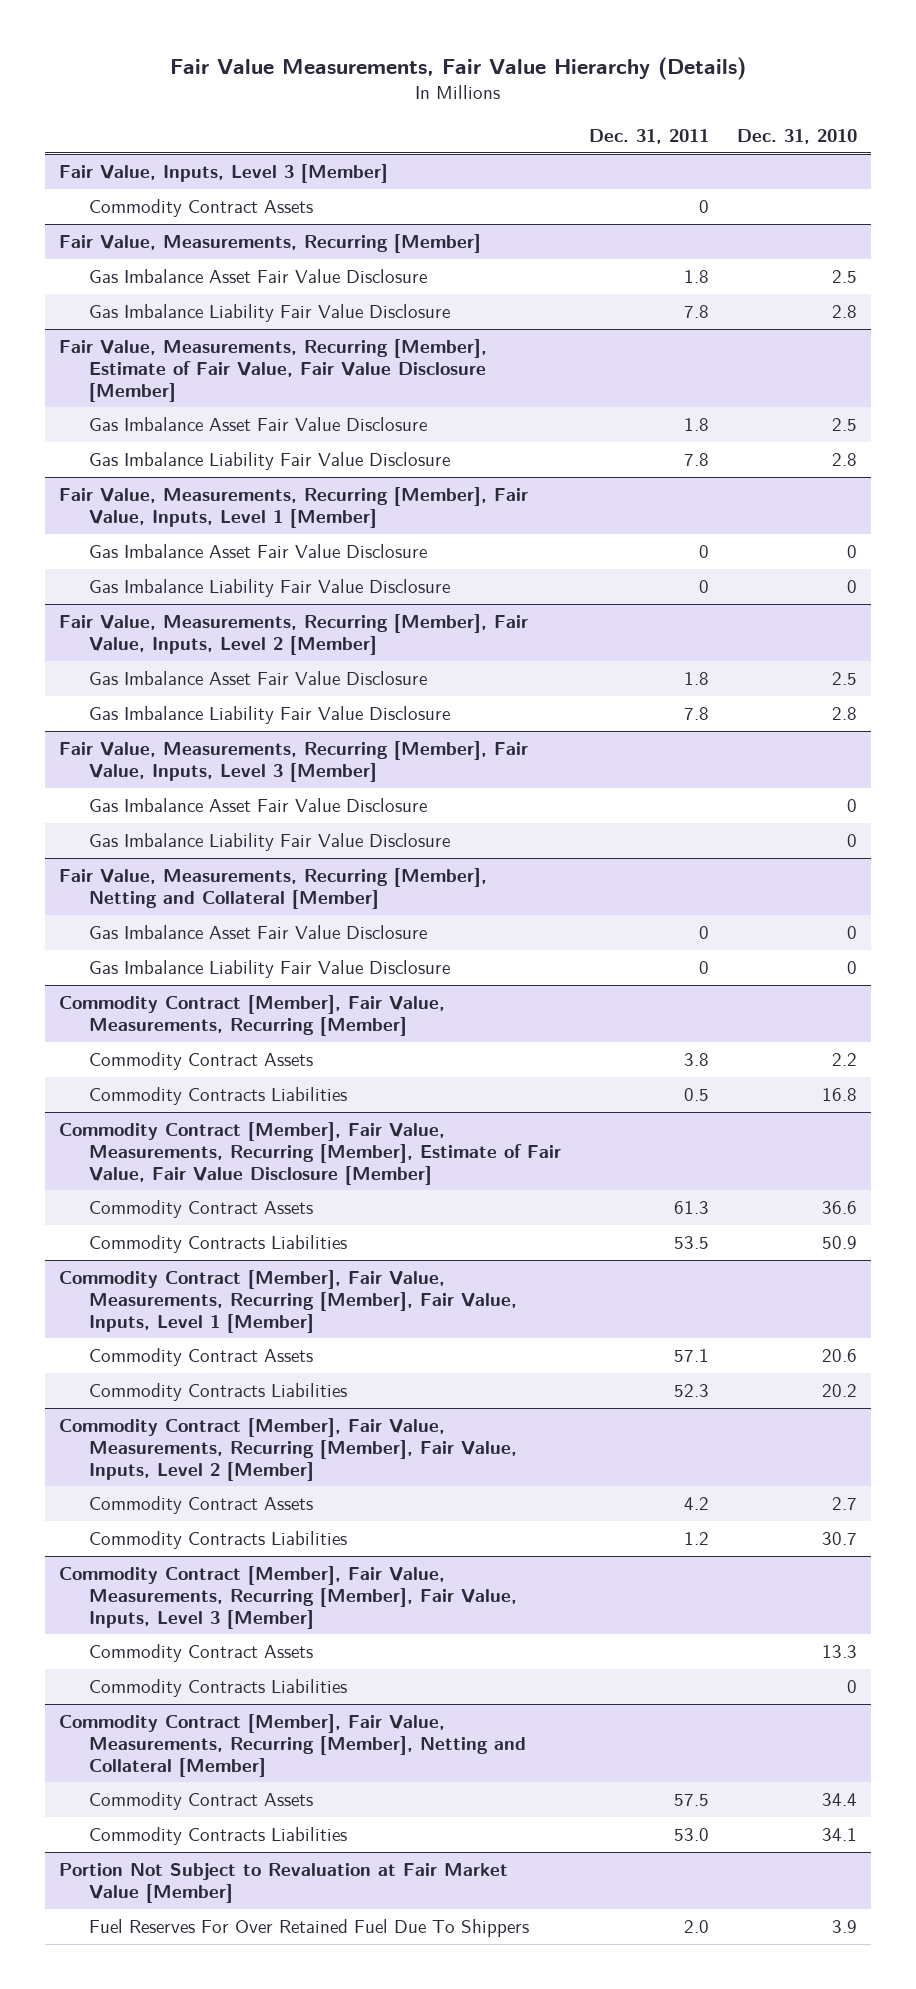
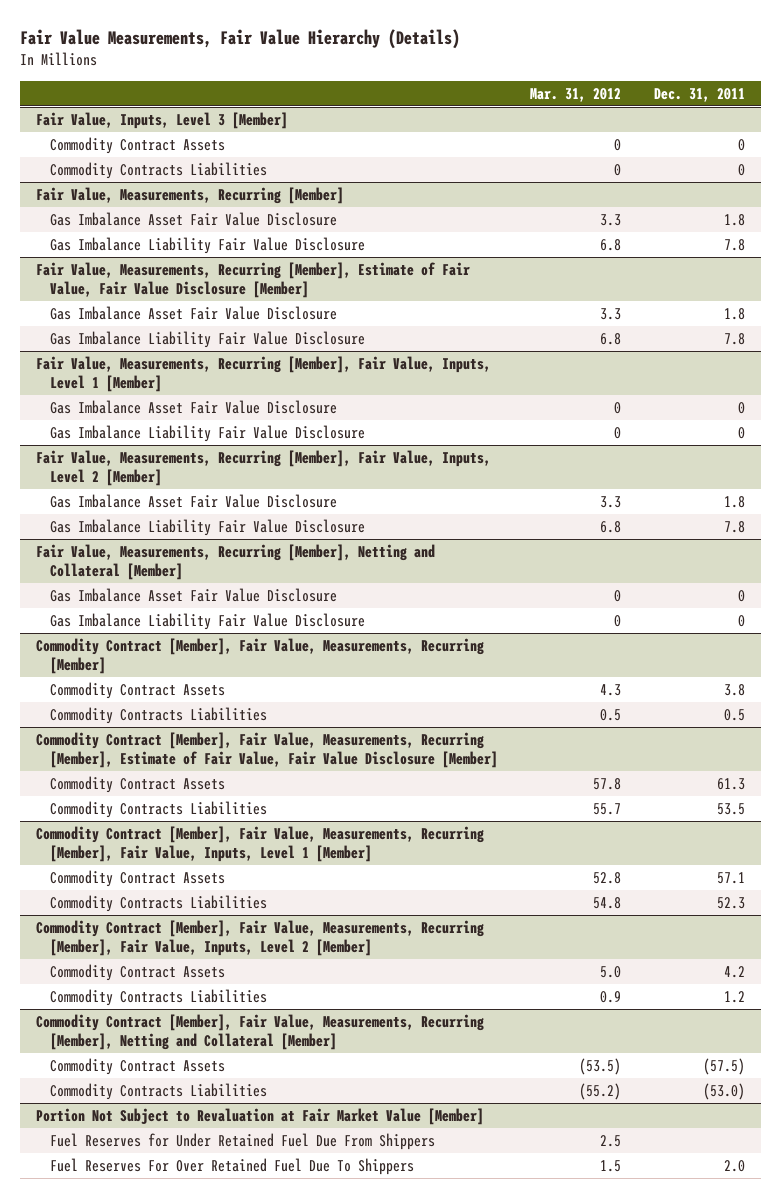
- | Dec. 31, 2011 | Dec. 31, 2010
+ | Mar. 31, 2012 | Dec. 31, 2011
@ Fair Value, Inputs, Level 3 [Member]
+ Commodity Contracts Liabilities | 0 | 0
- Fair Value, Measurements, Recurring [Member], Fair Value, Inputs, Level 3 [Member]
- Gas Imbalance Asset Fair Value Disclosure | | 0
- Gas Imbalance Liability Fair Value Disclosure | | 0
- Commodity Contract [Member], Fair Value, Measurements, Recurring [Member], Fair Value, Inputs, Level 3 [Member]
- Commodity Contract Assets | | 13.3
- Commodity Contracts Liabilities | | 0
@ Commodity Contract [Member], Fair Value, Measurements, Recurring [Member], Netting and Collateral [Member]
- Commodity Contract Assets | 57.5 | 34.4
- Commodity Contracts Liabilities | 53.0 | 34.1
+ Commodity Contract Assets | (53.5) | (57.5)
+ Commodity Contracts Liabilities | (55.2) | (53.0)
@ Portion Not Subject to Revaluation at Fair Market Value [Member]
+ Fuel Reserves for Under Retained Fuel Due From Shippers | 2.5 |

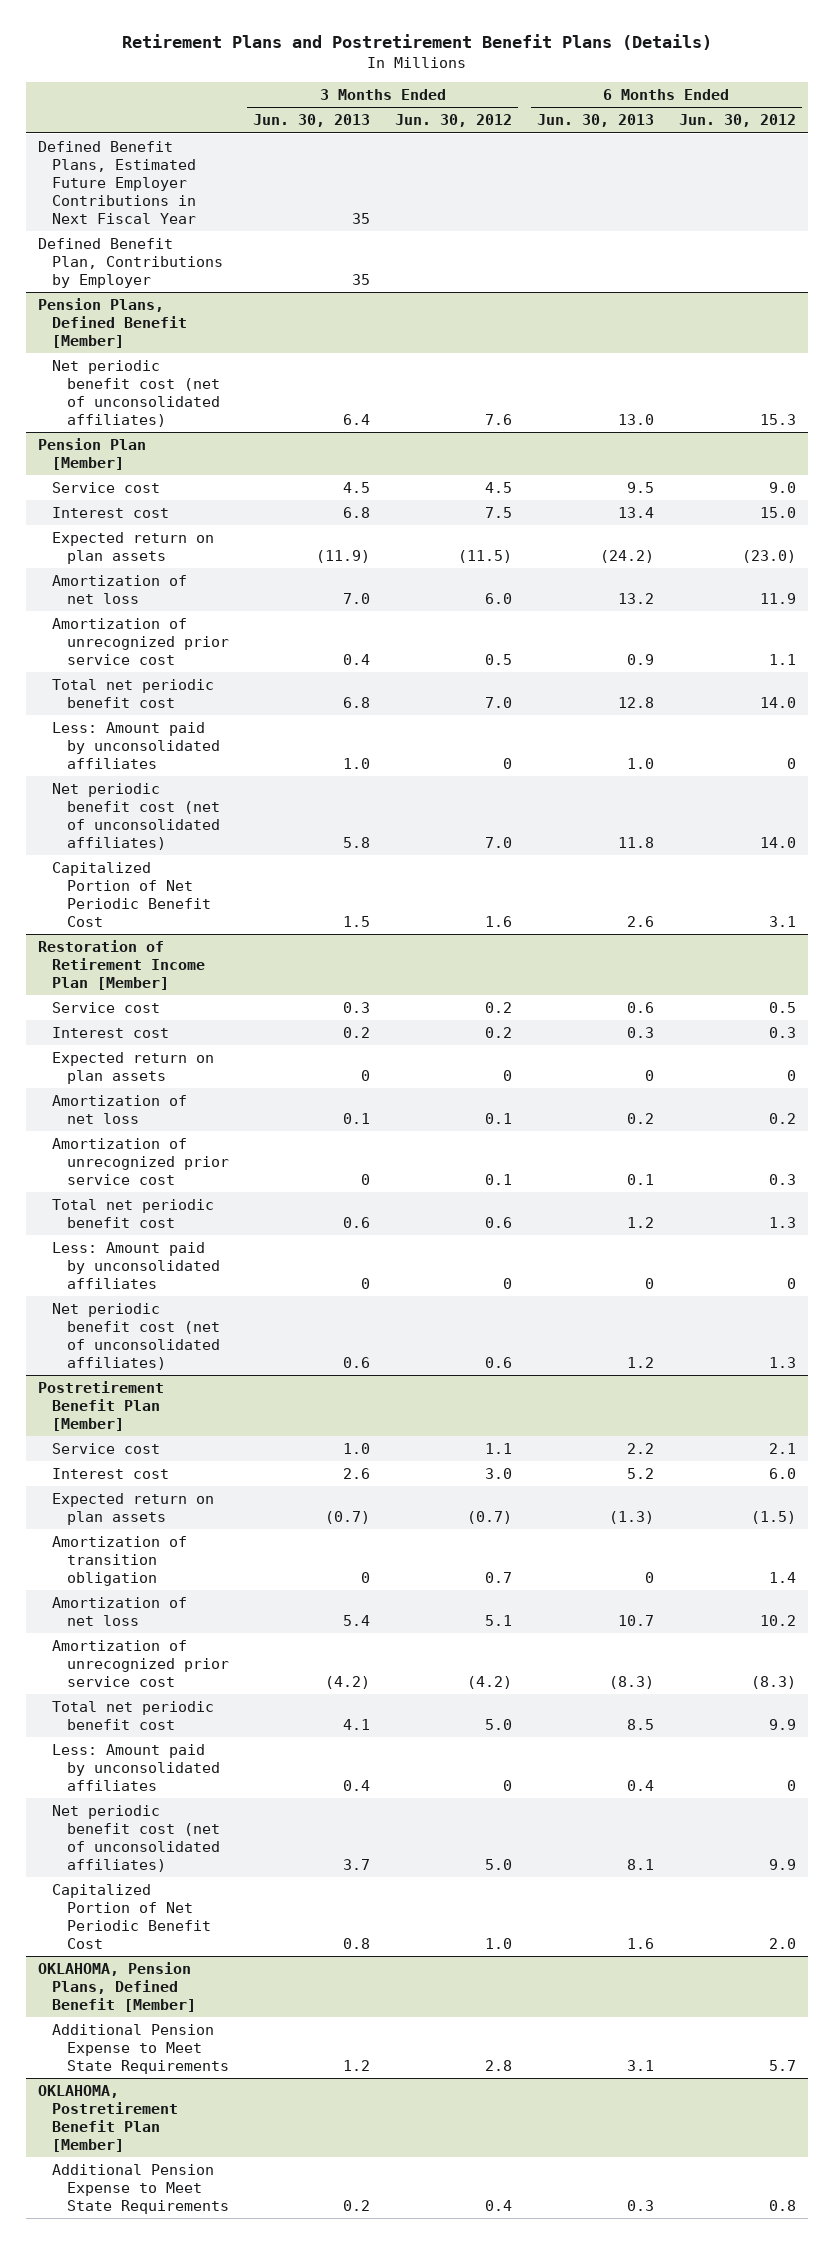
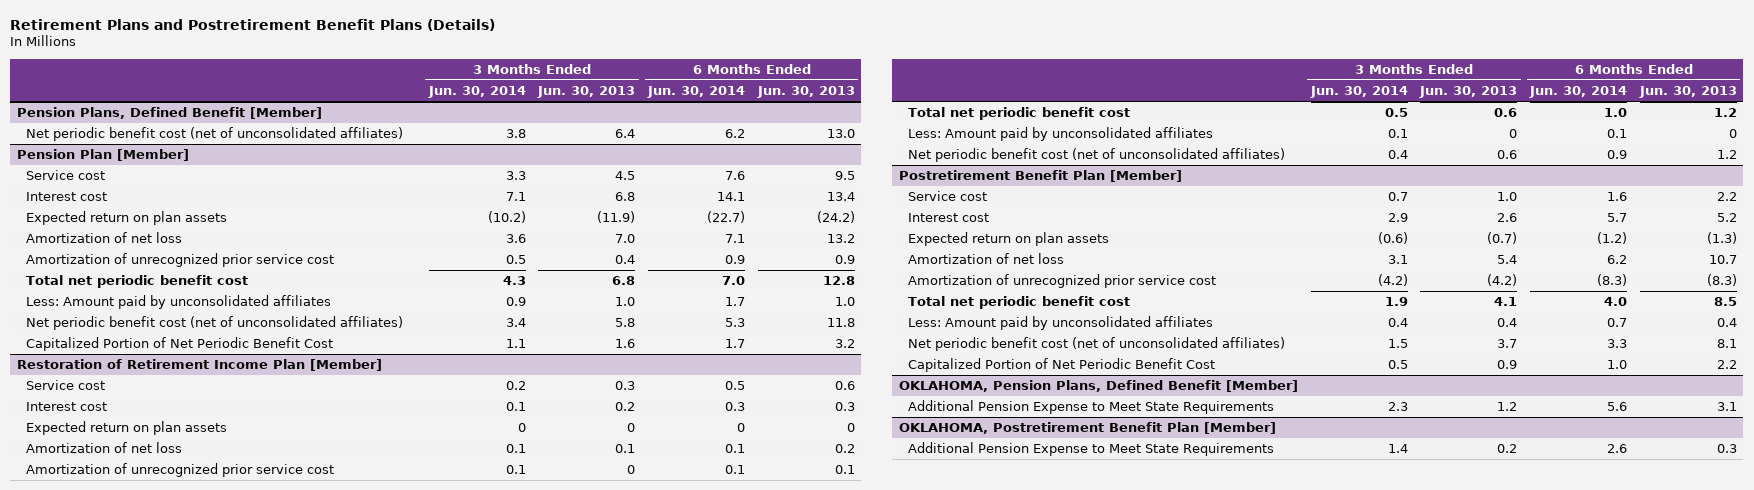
- | 3 Months Ended Jun. 30, 2013 | 3 Months Ended Jun. 30, 2012 | 6 Months Ended Jun. 30, 2013 | 6 Months Ended Jun. 30, 2012
+ | 3 Months Ended Jun. 30, 2014 | 3 Months Ended Jun. 30, 2013 | 6 Months Ended Jun. 30, 2014 | 6 Months Ended Jun. 30, 2013
- Defined Benefit Plans, Estimated Future Employer Contributions in Next Fiscal Year | 35 | | |
- Defined Benefit Plan, Contributions by Employer | 35 | | |
@ Pension Plan [Member]
- Capitalized Portion of Net Periodic Benefit Cost | 1.5 | 1.6 | 2.6 | 3.1
+ Capitalized Portion of Net Periodic Benefit Cost | 1.1 | 1.6 | 1.7 | 3.2
@ Postretirement Benefit Plan [Member]
- Amortization of transition obligation | 0 | 0.7 | 0 | 1.4
- Capitalized Portion of Net Periodic Benefit Cost | 0.8 | 1.0 | 1.6 | 2.0
+ Capitalized Portion of Net Periodic Benefit Cost | 0.5 | 0.9 | 1.0 | 2.2

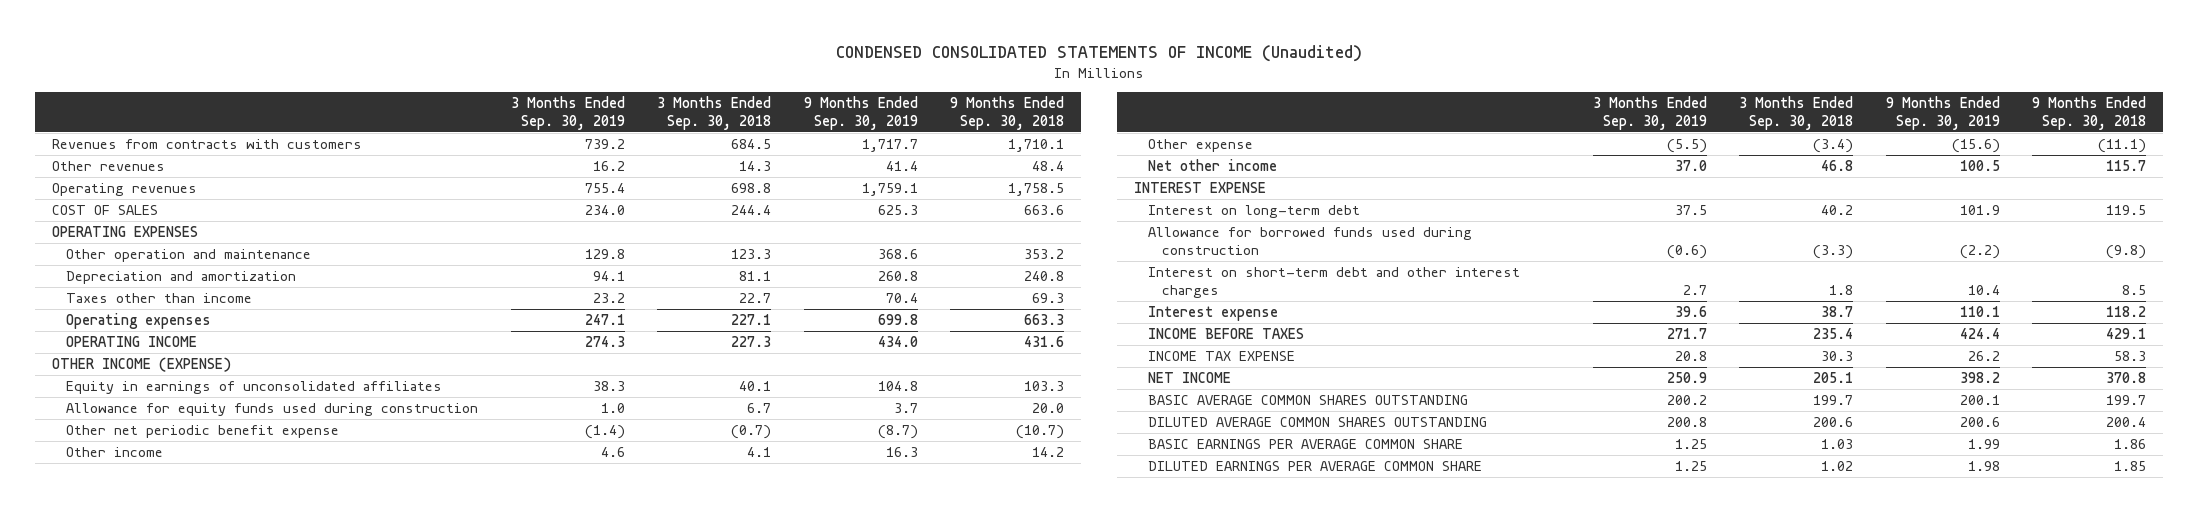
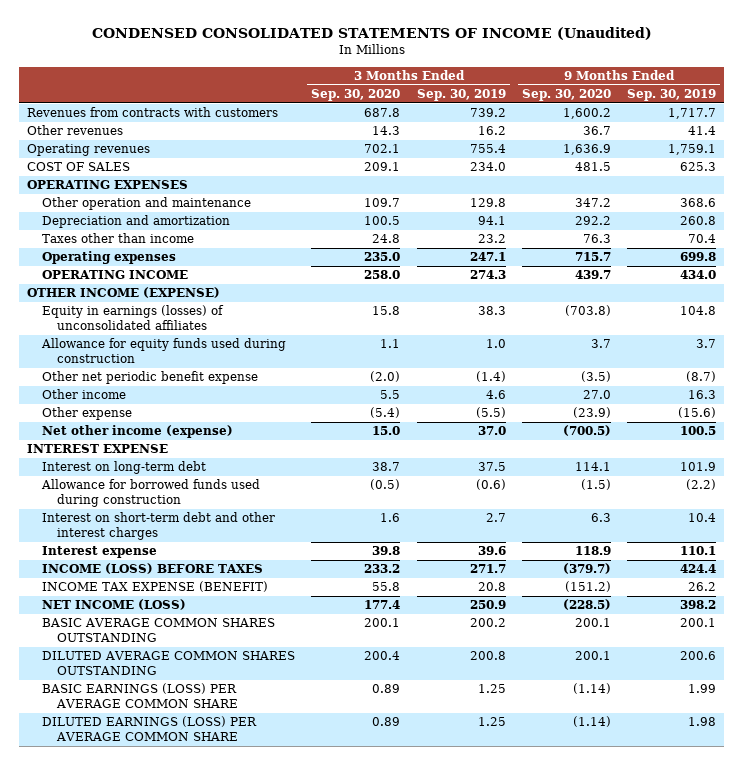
- | 3 Months Ended Sep. 30, 2019 | 3 Months Ended Sep. 30, 2018 | 9 Months Ended Sep. 30, 2019 | 9 Months Ended Sep. 30, 2018
+ | 3 Months Ended Sep. 30, 2020 | 3 Months Ended Sep. 30, 2019 | 9 Months Ended Sep. 30, 2020 | 9 Months Ended Sep. 30, 2019
- Equity in earnings of unconsolidated affiliates | 38.3 | 40.1 | 104.8 | 103.3
+ Equity in earnings (losses) of unconsolidated affiliates | 15.8 | 38.3 | (703.8) | 104.8
- Net other income | 37.0 | 46.8 | 100.5 | 115.7
+ Net other income (expense) | 15.0 | 37.0 | (700.5) | 100.5
- INCOME BEFORE TAXES | 271.7 | 235.4 | 424.4 | 429.1
- INCOME TAX EXPENSE | 20.8 | 30.3 | 26.2 | 58.3
- NET INCOME | 250.9 | 205.1 | 398.2 | 370.8
+ INCOME (LOSS) BEFORE TAXES | 233.2 | 271.7 | (379.7) | 424.4
+ INCOME TAX EXPENSE (BENEFIT) | 55.8 | 20.8 | (151.2) | 26.2
+ NET INCOME (LOSS) | 177.4 | 250.9 | (228.5) | 398.2
- BASIC EARNINGS PER AVERAGE COMMON SHARE | 1.25 | 1.03 | 1.99 | 1.86
- DILUTED EARNINGS PER AVERAGE COMMON SHARE | 1.25 | 1.02 | 1.98 | 1.85
+ BASIC EARNINGS (LOSS) PER AVERAGE COMMON SHARE | 0.89 | 1.25 | (1.14) | 1.99
+ DILUTED EARNINGS (LOSS) PER AVERAGE COMMON SHARE | 0.89 | 1.25 | (1.14) | 1.98

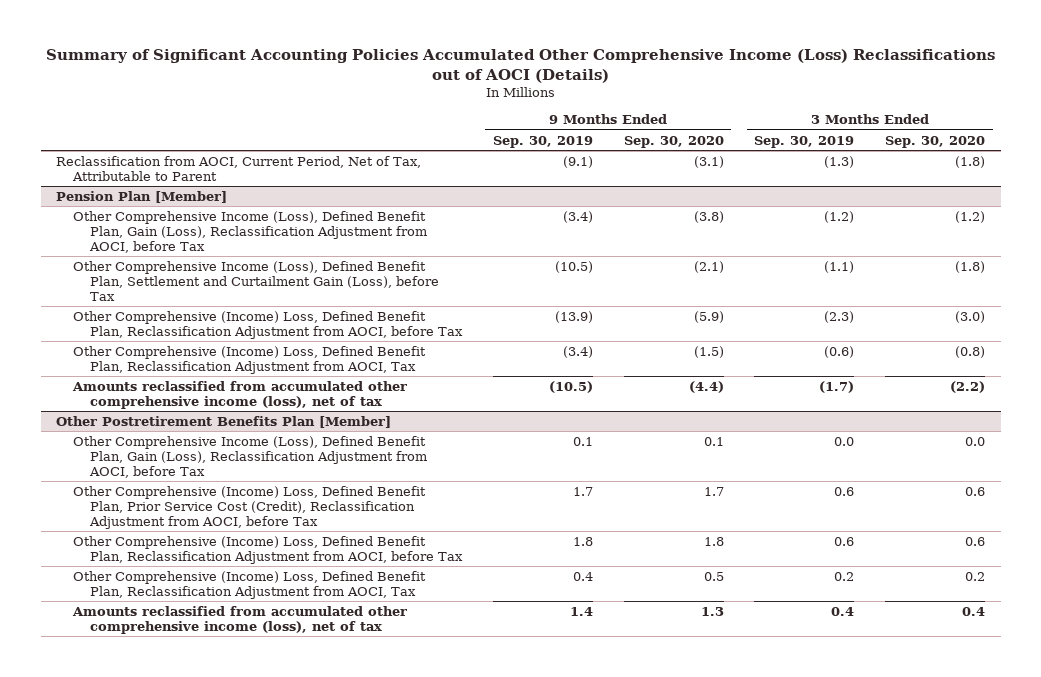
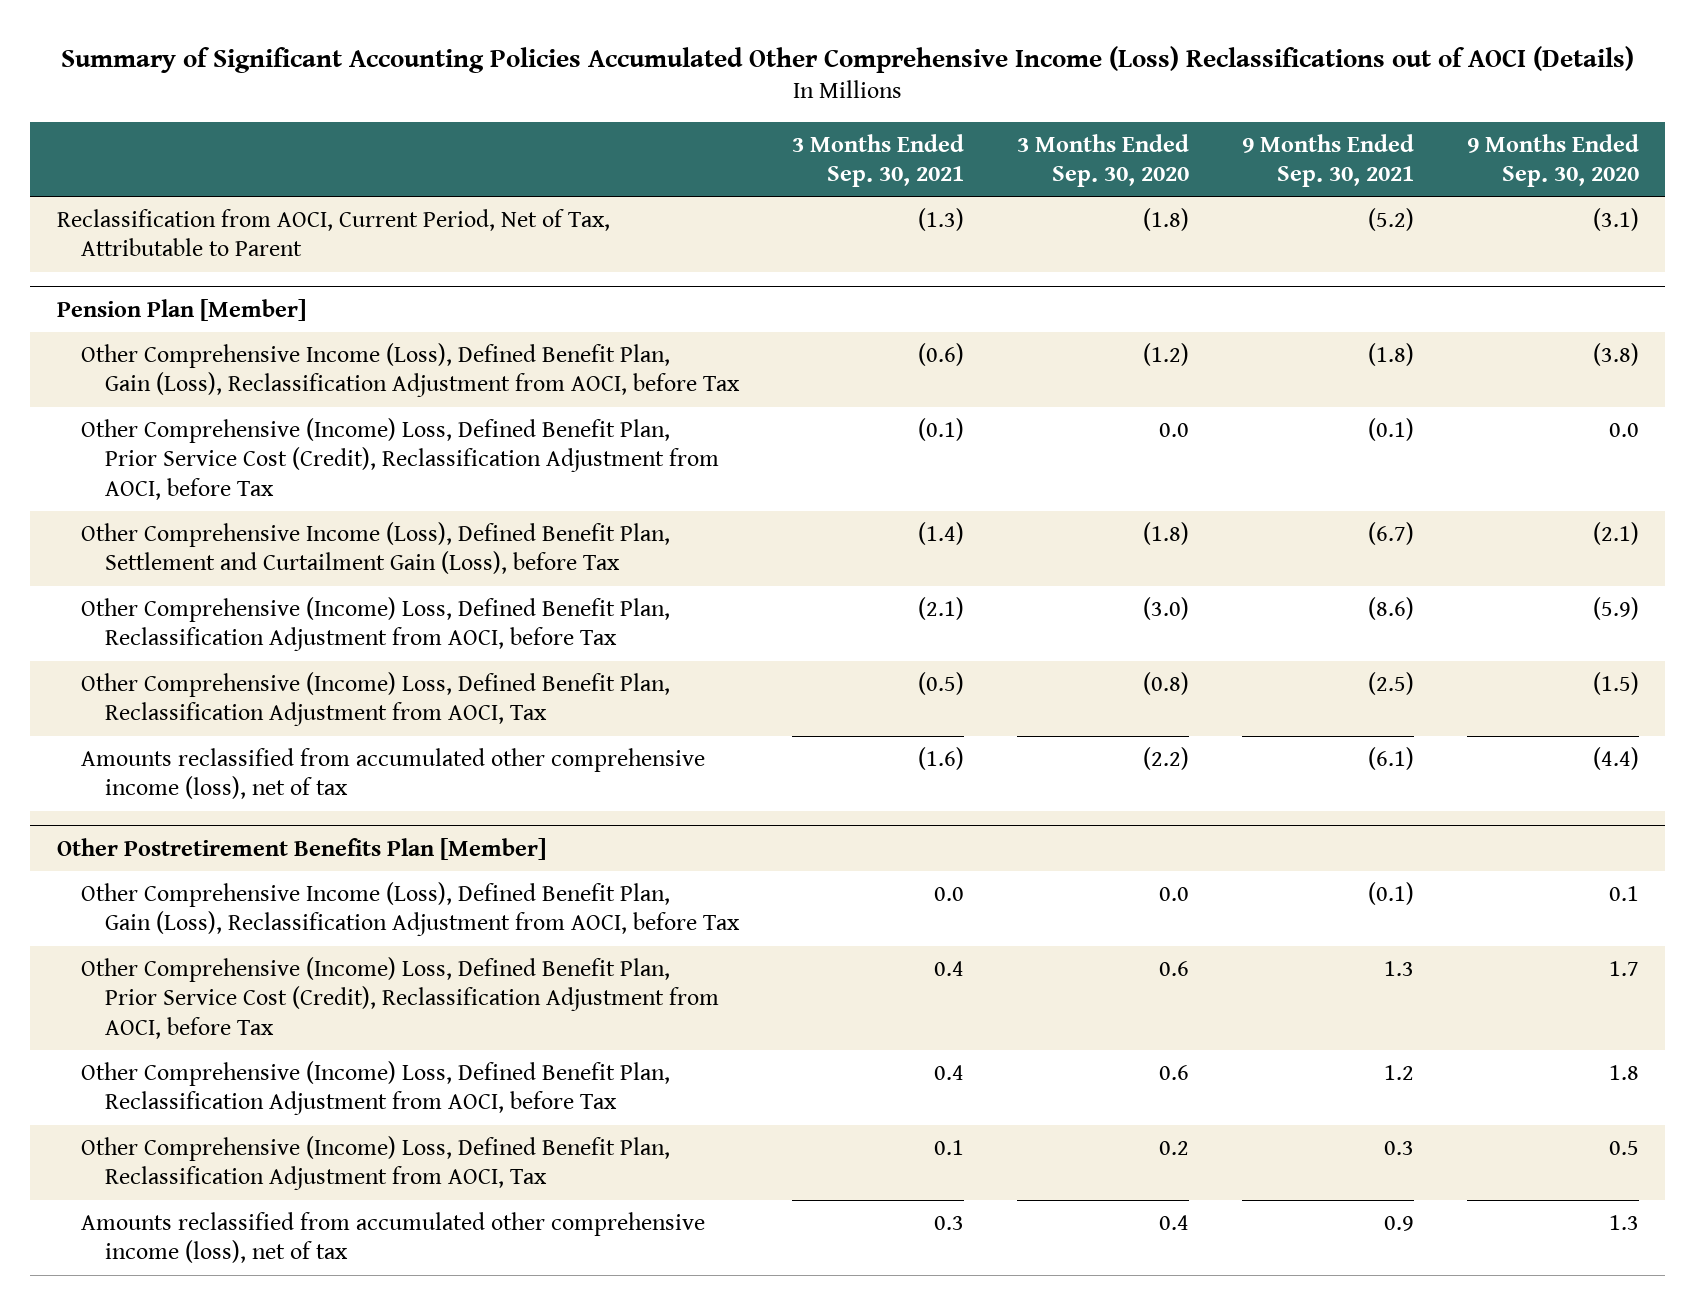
- | 9 Months Ended Sep. 30, 2019 | 9 Months Ended Sep. 30, 2020 | 3 Months Ended Sep. 30, 2019 | 3 Months Ended Sep. 30, 2020
+ | 3 Months Ended Sep. 30, 2021 | 3 Months Ended Sep. 30, 2020 | 9 Months Ended Sep. 30, 2021 | 9 Months Ended Sep. 30, 2020
@ Pension Plan [Member]
+ Other Comprehensive (Income) Loss, Defined Benefit Plan, Prior Service Cost (Credit), Reclassification Adjustment from AOCI, before Tax | (0.1) | 0.0 | (0.1) | 0.0

